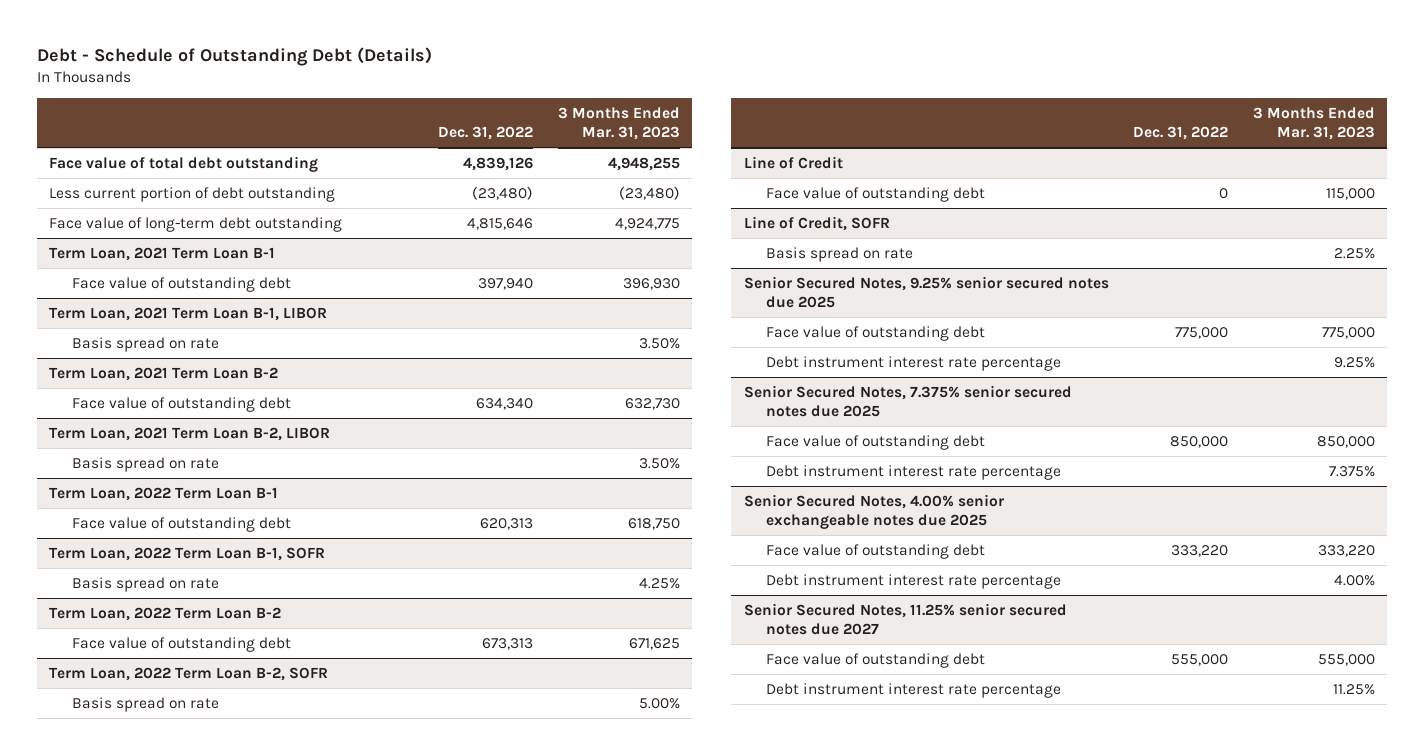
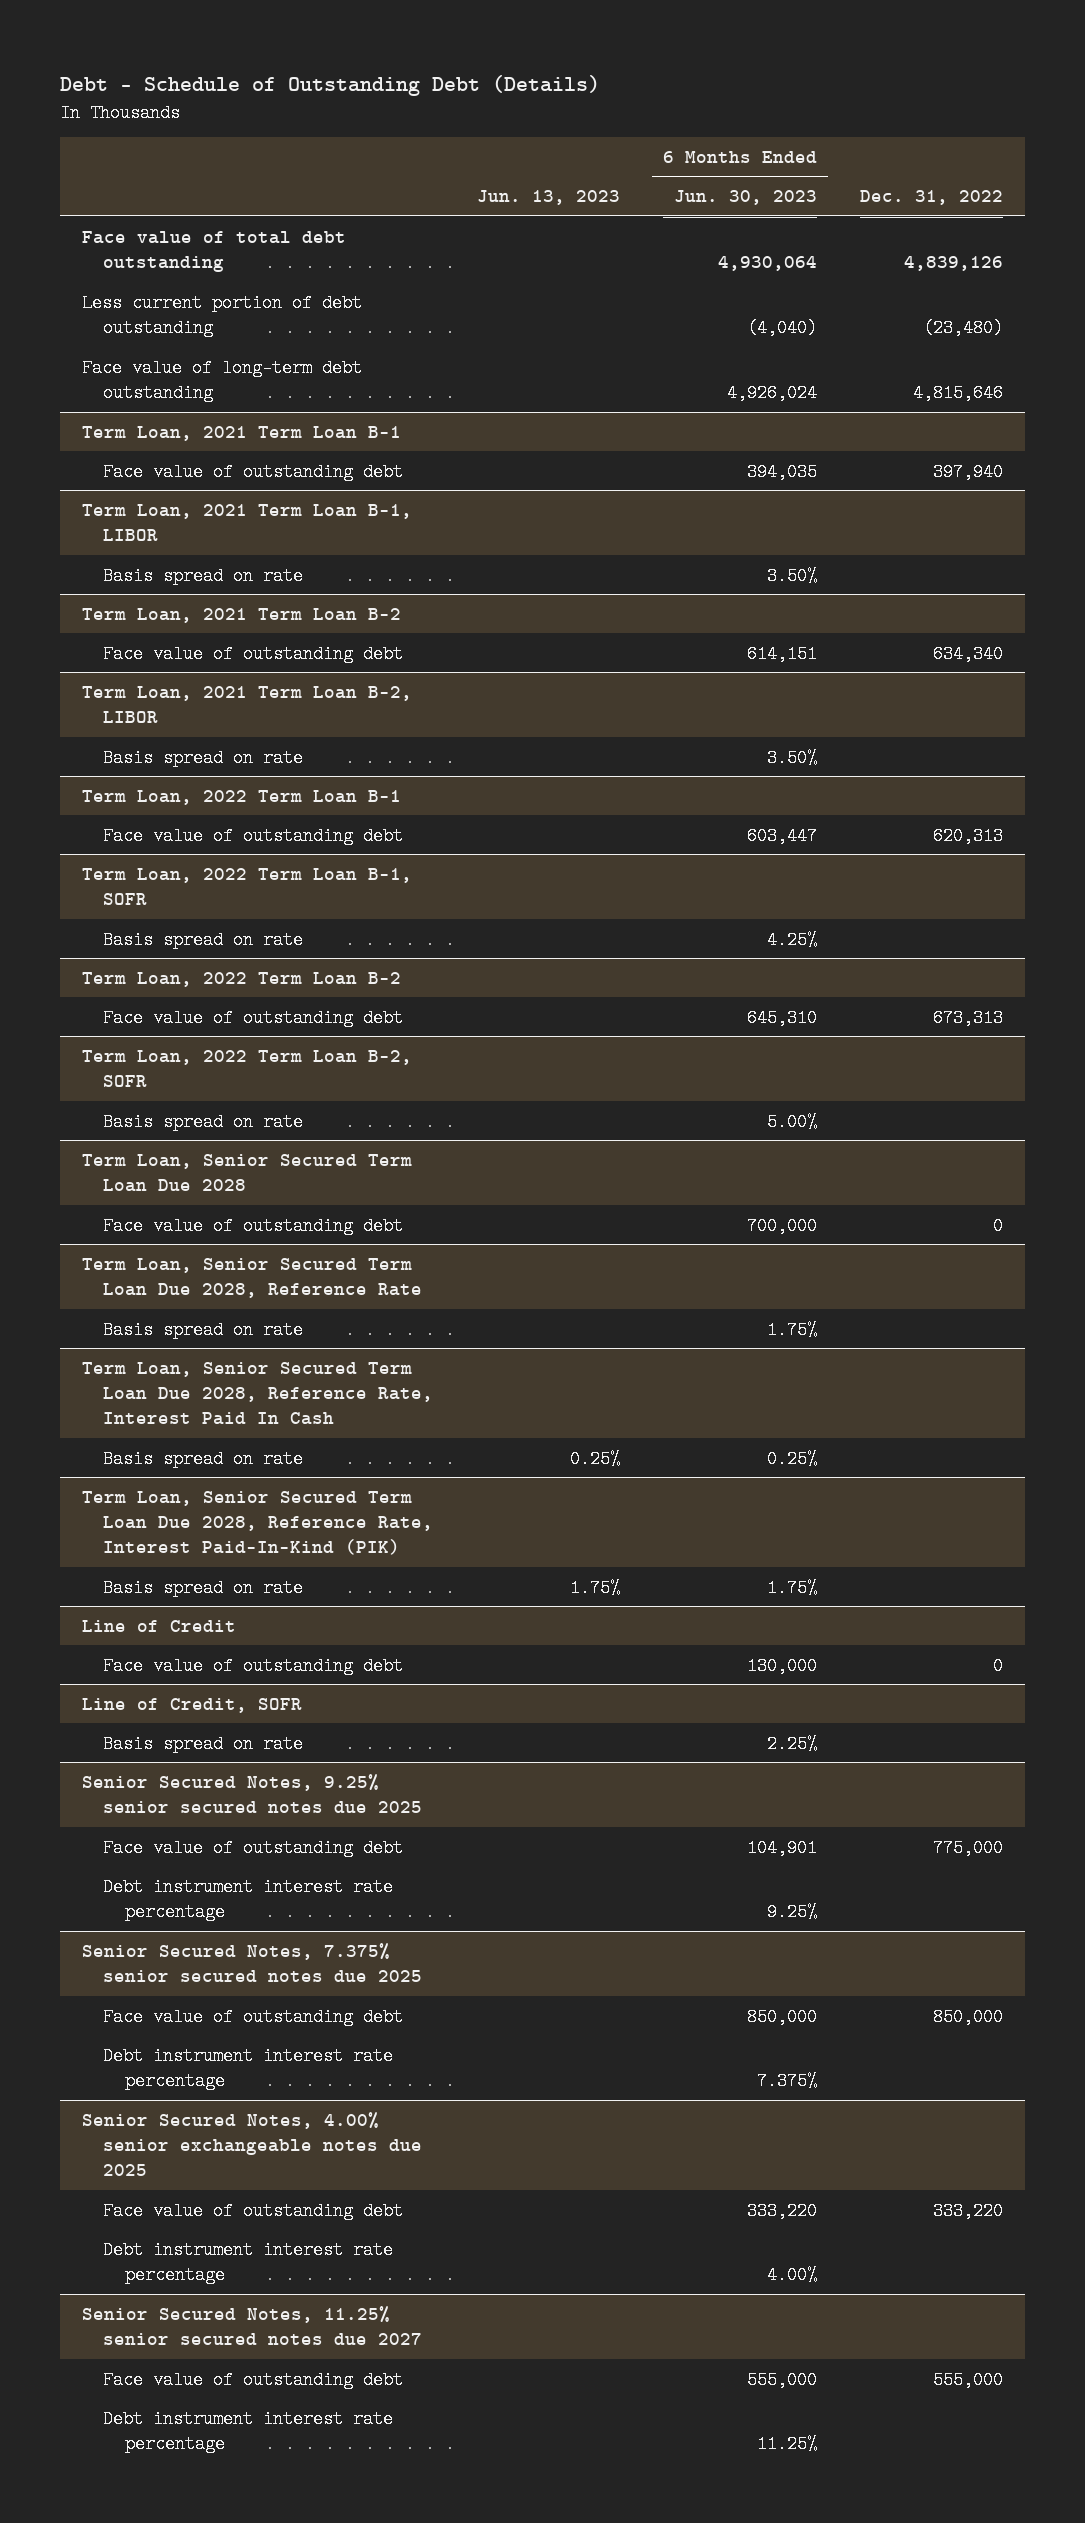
- | Dec. 31, 2022 | 3 Months Ended Mar. 31, 2023
+ | Jun. 13, 2023 | 6 Months Ended Jun. 30, 2023 | Dec. 31, 2022
+ Term Loan, Senior Secured Term Loan Due 2028
+ Face value of outstanding debt | | 700,000 | 0
+ Term Loan, Senior Secured Term Loan Due 2028, Reference Rate
+ Basis spread on rate | | 1.75% |
+ Term Loan, Senior Secured Term Loan Due 2028, Reference Rate, Interest Paid In Cash
+ Basis spread on rate | 0.25% | 0.25% |
+ Term Loan, Senior Secured Term Loan Due 2028, Reference Rate, Interest Paid-In-Kind (PIK)
+ Basis spread on rate | 1.75% | 1.75% |

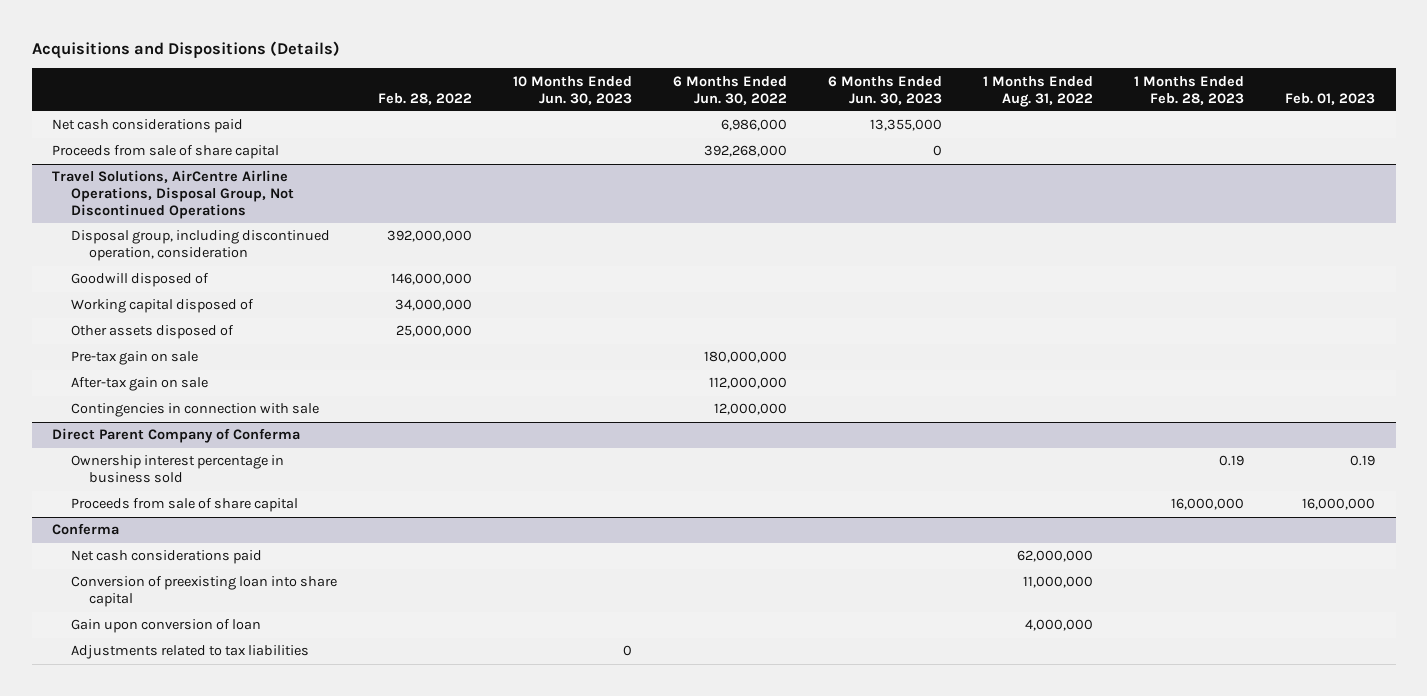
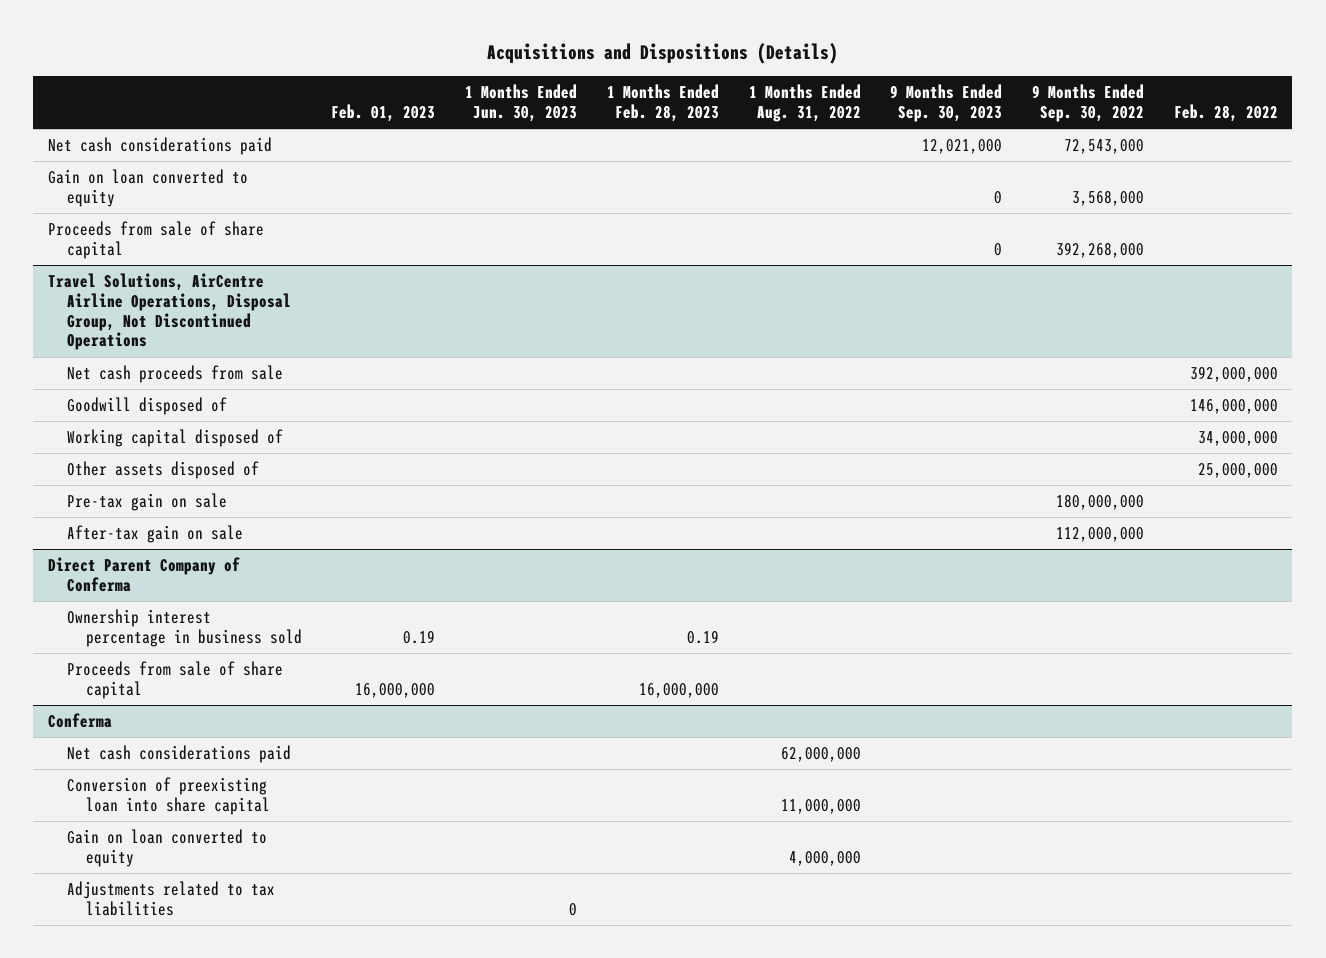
- | Feb. 28, 2022 | 10 Months Ended Jun. 30, 2023 | 6 Months Ended Jun. 30, 2022 | 6 Months Ended Jun. 30, 2023 | 1 Months Ended Aug. 31, 2022 | 1 Months Ended Feb. 28, 2023 | Feb. 01, 2023
+ | Feb. 01, 2023 | 1 Months Ended Jun. 30, 2023 | 1 Months Ended Feb. 28, 2023 | 1 Months Ended Aug. 31, 2022 | 9 Months Ended Sep. 30, 2023 | 9 Months Ended Sep. 30, 2022 | Feb. 28, 2022
+ Gain on loan converted to equity | | | | | 0 | 3,568,000 |
@ Travel Solutions, AirCentre Airline Operations, Disposal Group, Not Discontinued Operations
- Disposal group, including discontinued operation, consideration | 392,000,000 | | | | | |
+ Net cash proceeds from sale | | | | | | | 392,000,000
- Contingencies in connection with sale | | | 12,000,000 | | | |
@ Conferma
- Gain upon conversion of loan | | | | | 4,000,000 | |
+ Gain on loan converted to equity | | | | 4,000,000 | | |

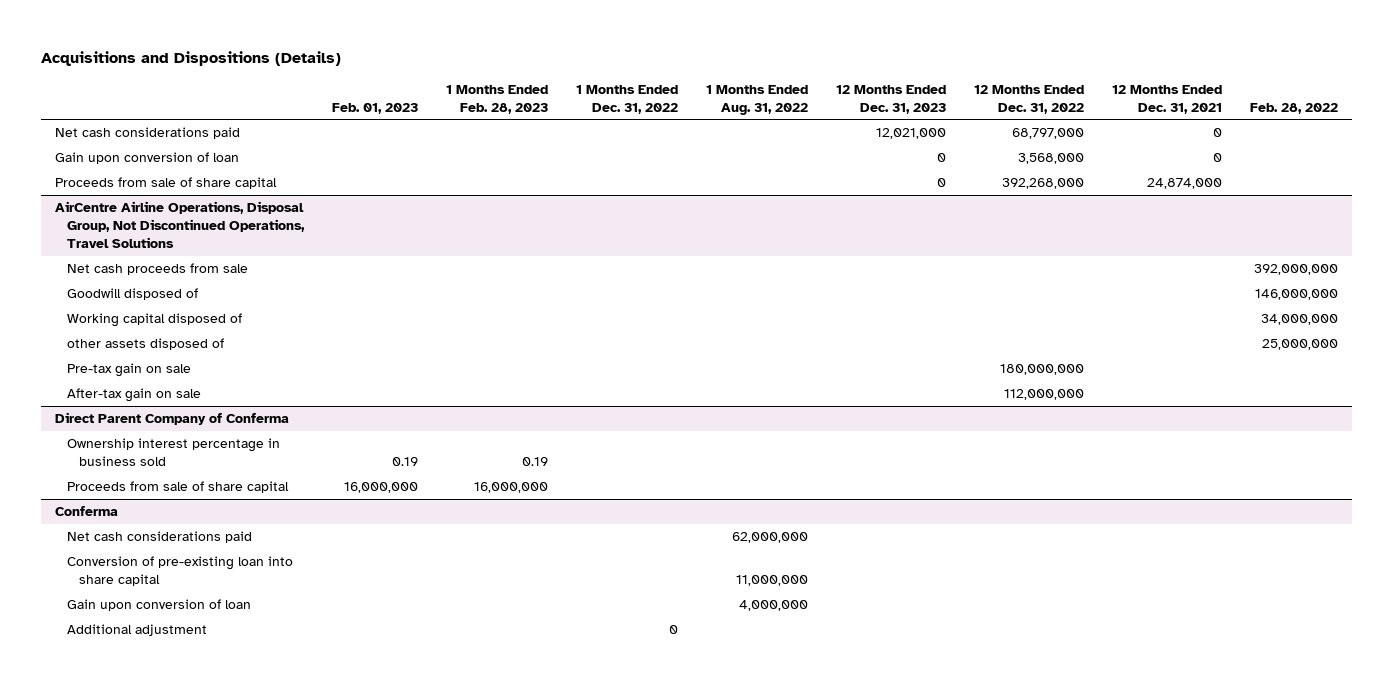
- | Feb. 01, 2023 | 1 Months Ended Jun. 30, 2023 | 1 Months Ended Feb. 28, 2023 | 1 Months Ended Aug. 31, 2022 | 9 Months Ended Sep. 30, 2023 | 9 Months Ended Sep. 30, 2022 | Feb. 28, 2022
+ | Feb. 01, 2023 | 1 Months Ended Feb. 28, 2023 | 1 Months Ended Dec. 31, 2022 | 1 Months Ended Aug. 31, 2022 | 12 Months Ended Dec. 31, 2023 | 12 Months Ended Dec. 31, 2022 | 12 Months Ended Dec. 31, 2021 | Feb. 28, 2022
- Gain on loan converted to equity | | | | | 0 | 3,568,000 |
+ Gain upon conversion of loan | | | | | 0 | 3,568,000 | 0 |
- Travel Solutions, AirCentre Airline Operations, Disposal Group, Not Discontinued Operations
+ AirCentre Airline Operations, Disposal Group, Not Discontinued Operations, Travel Solutions
- Other assets disposed of | | | | | | | 25,000,000
+ other assets disposed of | | | | | | | | 25,000,000
@ Conferma
- Conversion of preexisting loan into share capital | | | | 11,000,000 | | |
- Gain on loan converted to equity | | | | 4,000,000 | | |
- Adjustments related to tax liabilities | | 0 | | | | |
+ Conversion of pre-existing loan into share capital | | | | 11,000,000 | | | |
+ Gain upon conversion of loan | | | | 4,000,000 | | | |
+ Additional adjustment | | | 0 | | | | |

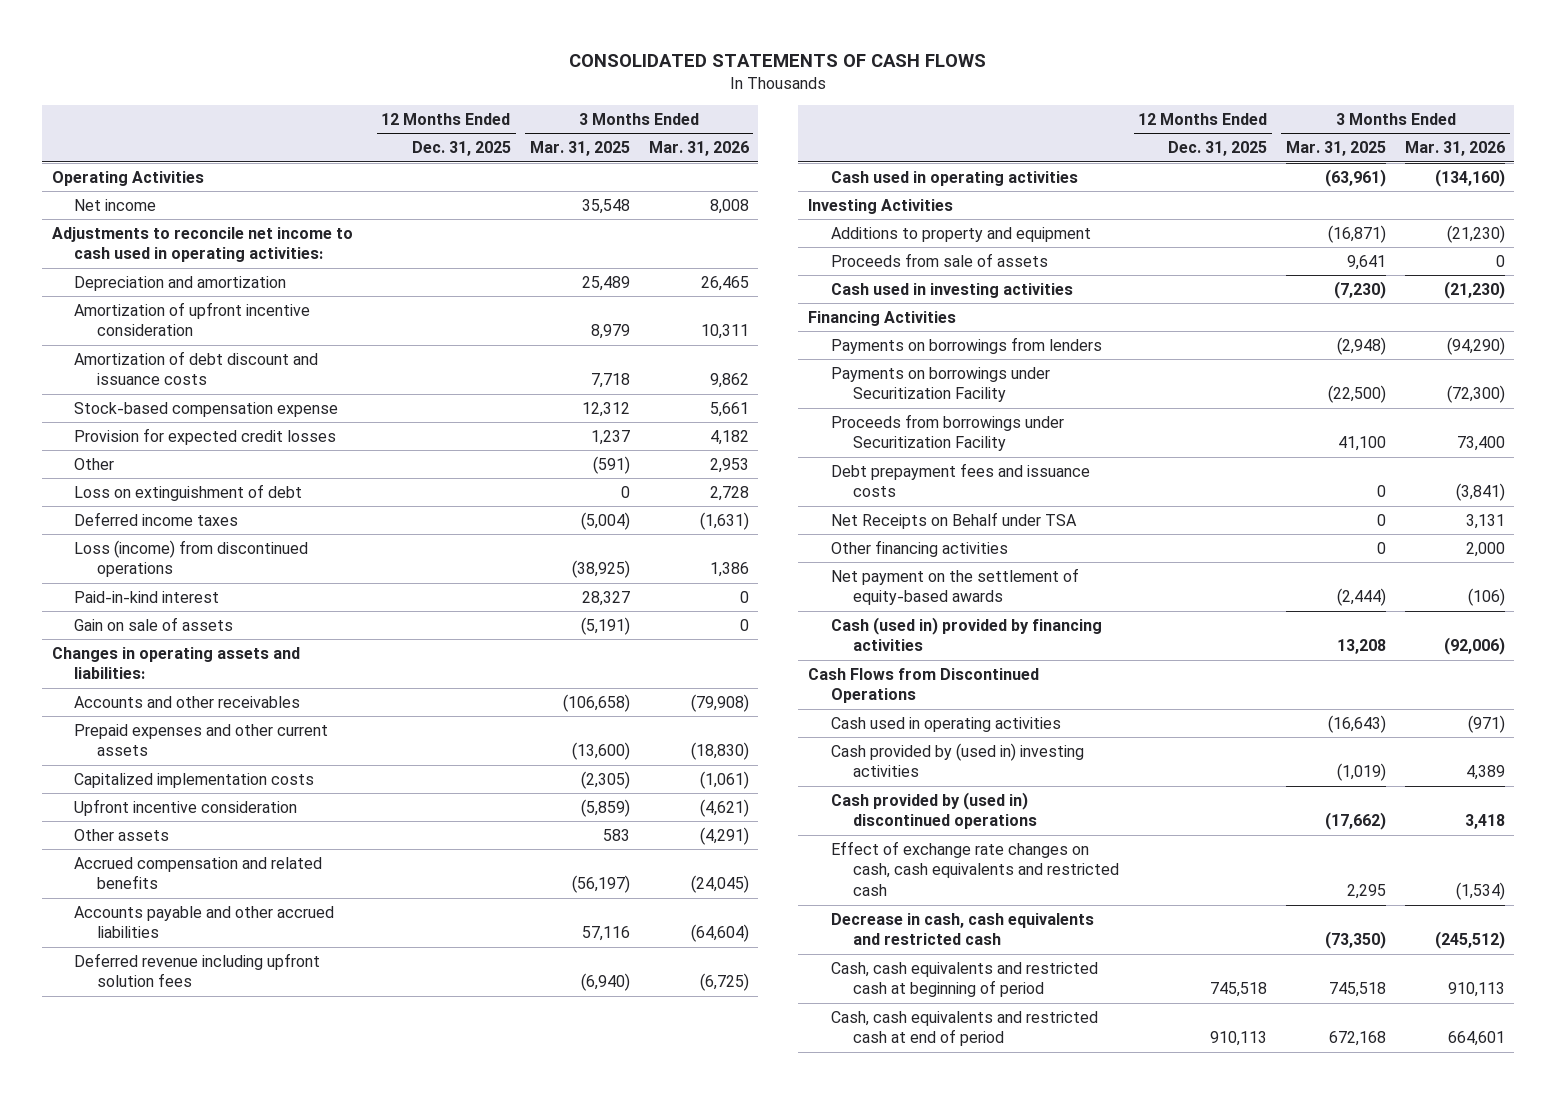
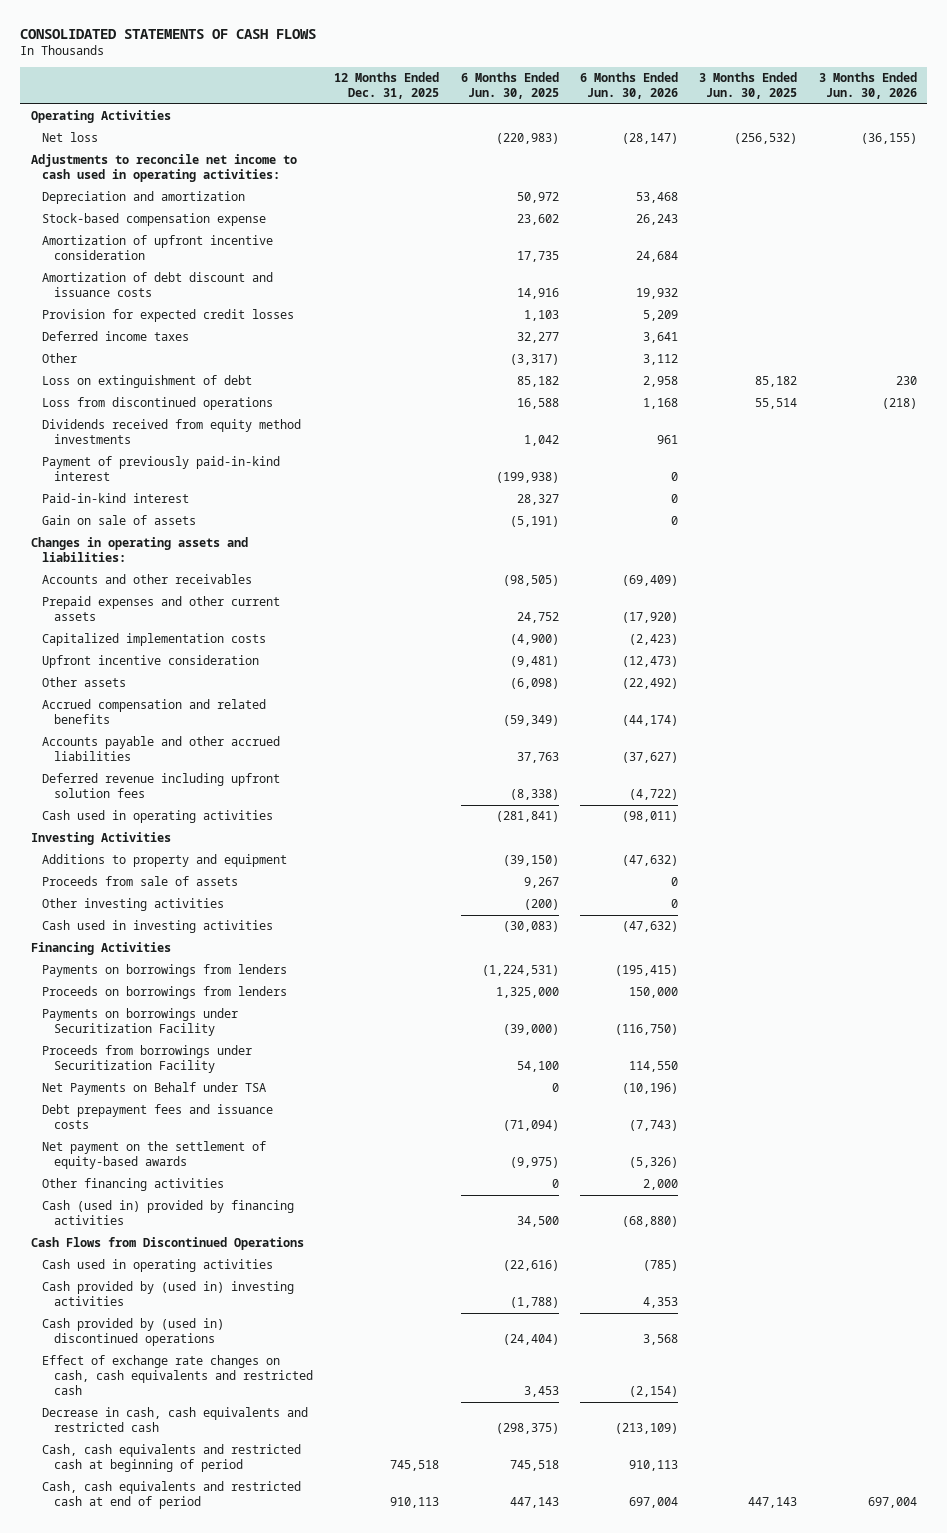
- | 12 Months Ended Dec. 31, 2025 | 3 Months Ended Mar. 31, 2025 | 3 Months Ended Mar. 31, 2026
+ | 12 Months Ended Dec. 31, 2025 | 6 Months Ended Jun. 30, 2025 | 6 Months Ended Jun. 30, 2026 | 3 Months Ended Jun. 30, 2025 | 3 Months Ended Jun. 30, 2026
- Net income | | 35,548 | 8,008
+ Net loss | | (220,983) | (28,147) | (256,532) | (36,155)
moved up: Stock-based compensation expense | | 23,602 | 26,243 | |
moved up: Deferred income taxes | | 32,277 | 3,641 | |
- Loss (income) from discontinued operations | | (38,925) | 1,386
+ Loss from discontinued operations | | 16,588 | 1,168 | 55,514 | (218)
+ Dividends received from equity method investments | | 1,042 | 961 | |
+ Payment of previously paid-in-kind interest | | (199,938) | 0 | |
+ Other investing activities | | (200) | 0 | |
+ Proceeds on borrowings from lenders | | 1,325,000 | 150,000 | |
+ Net Payments on Behalf under TSA | | 0 | (10,196) | |
- Net Receipts on Behalf under TSA | | 0 | 3,131
moved down: Other financing activities | | 0 | 2,000 | |

